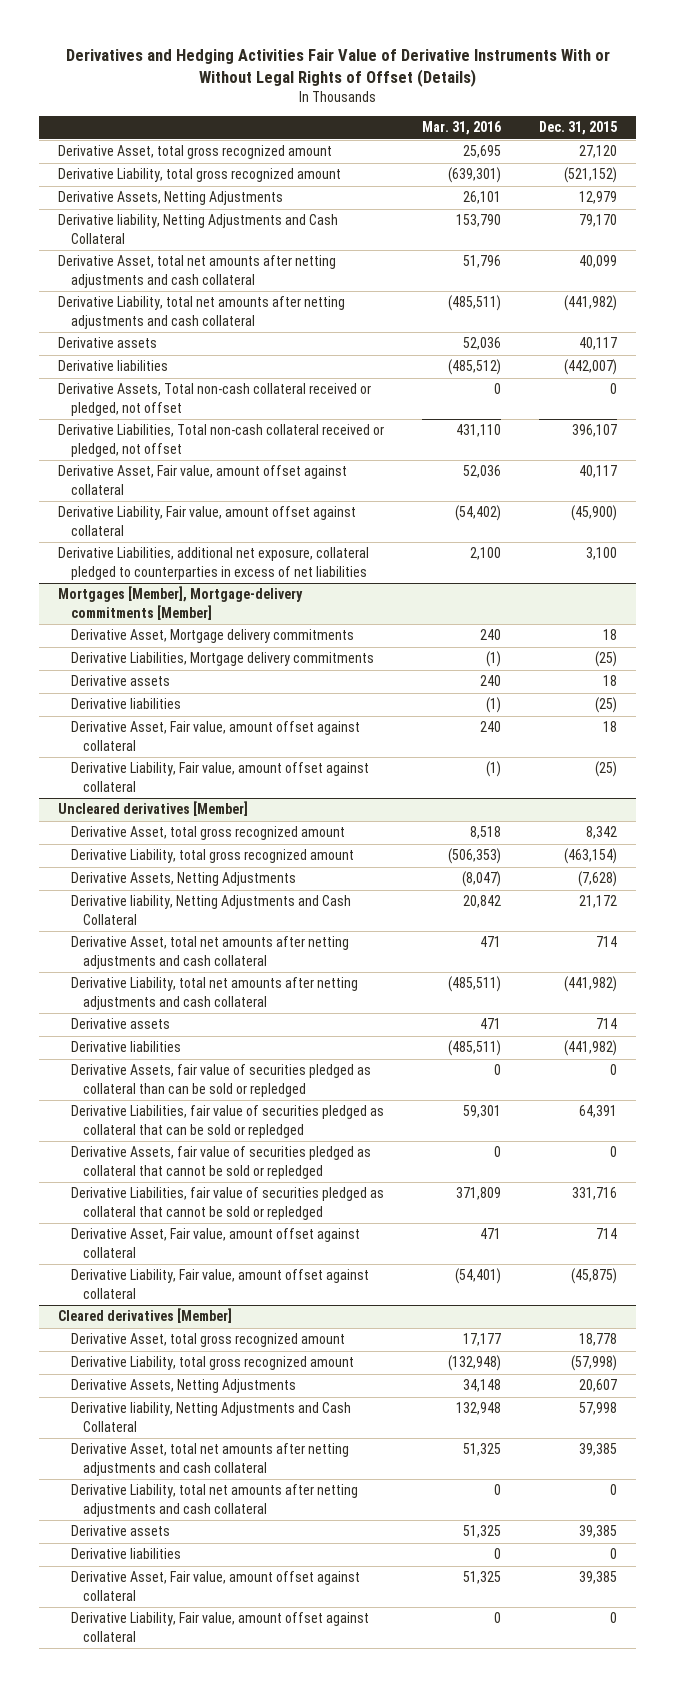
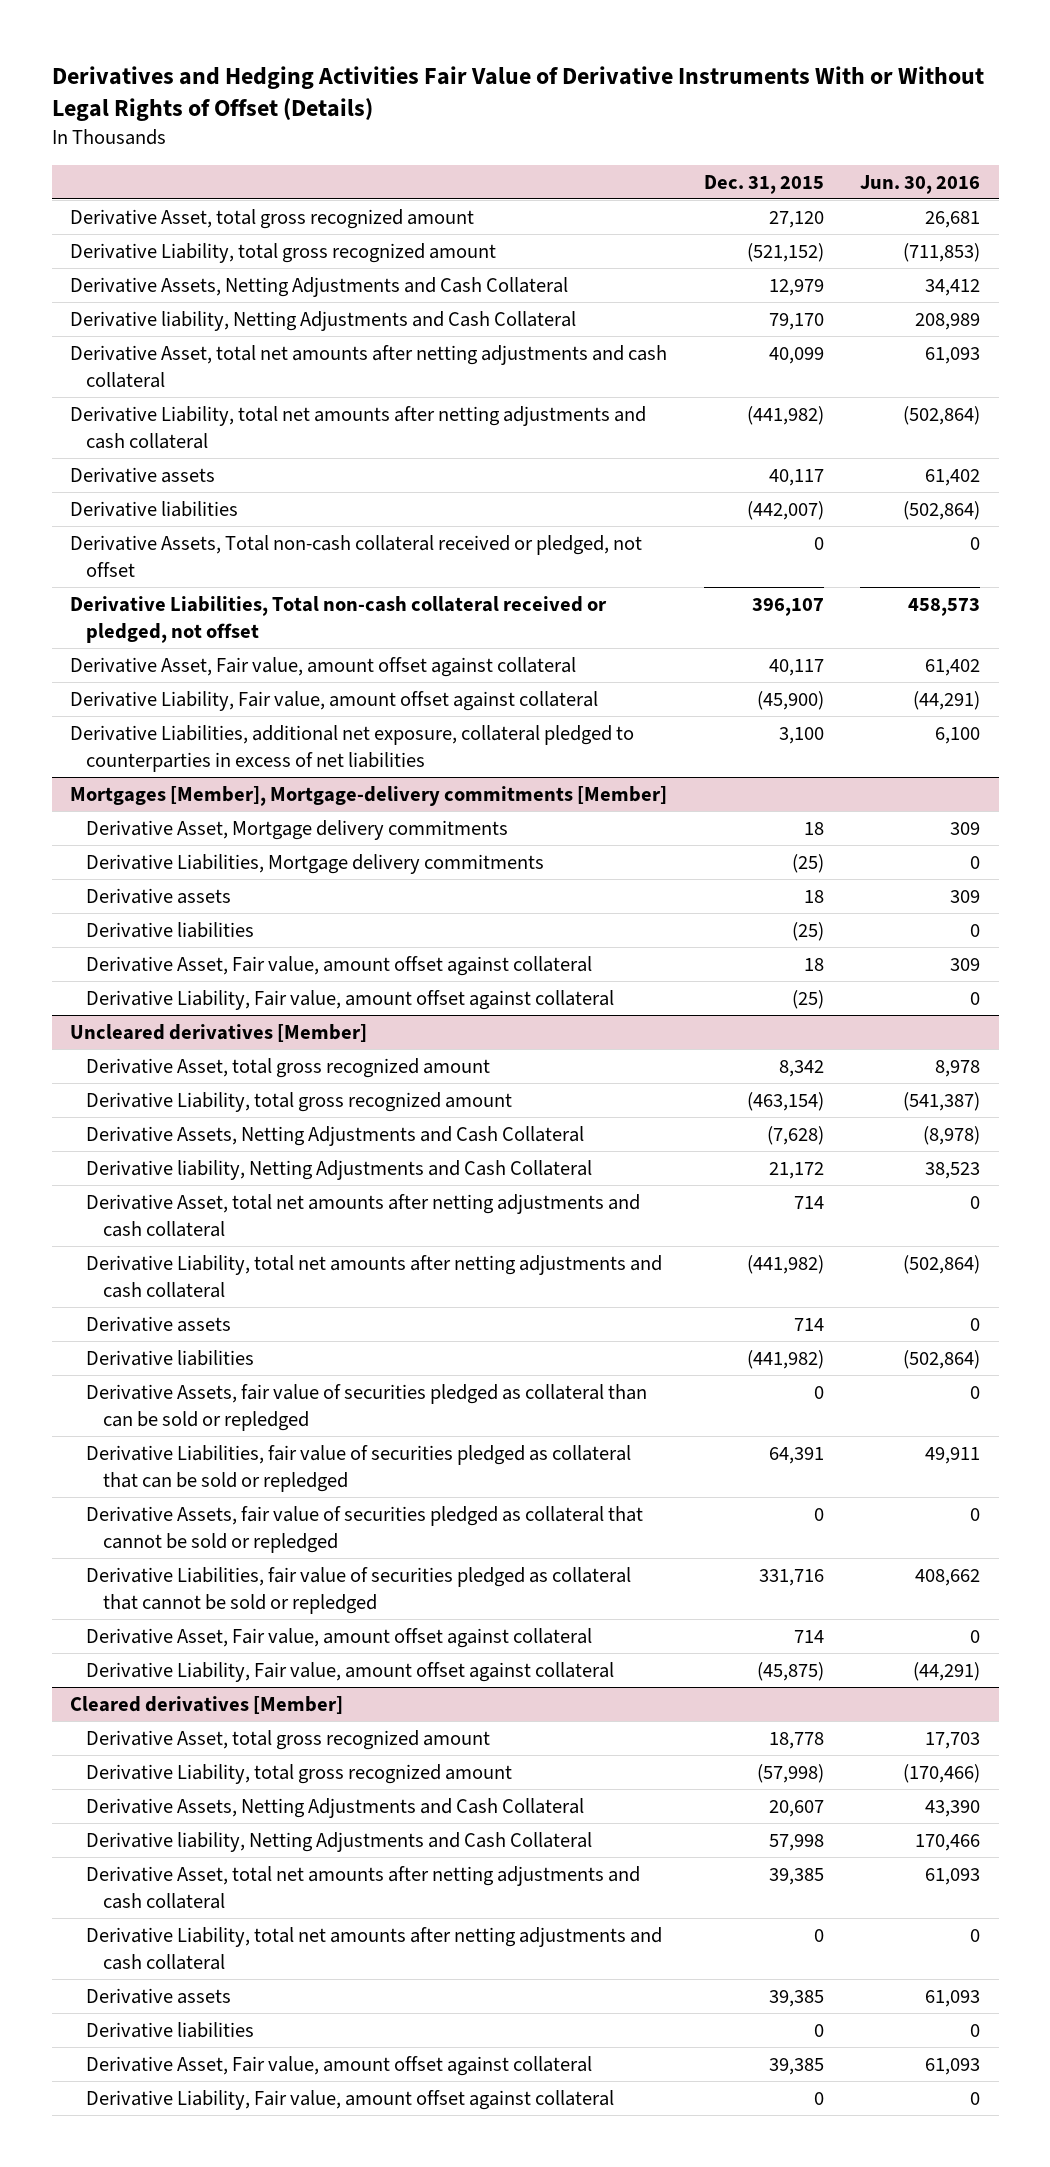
- | Mar. 31, 2016 | Dec. 31, 2015
+ | Dec. 31, 2015 | Jun. 30, 2016
- Derivative Assets, Netting Adjustments | 26,101 | 12,979
+ Derivative Assets, Netting Adjustments and Cash Collateral | 12,979 | 34,412
@ Uncleared derivatives [Member]
- Derivative Assets, Netting Adjustments | (8,047) | (7,628)
+ Derivative Assets, Netting Adjustments and Cash Collateral | (7,628) | (8,978)
@ Cleared derivatives [Member]
- Derivative Assets, Netting Adjustments | 34,148 | 20,607
+ Derivative Assets, Netting Adjustments and Cash Collateral | 20,607 | 43,390

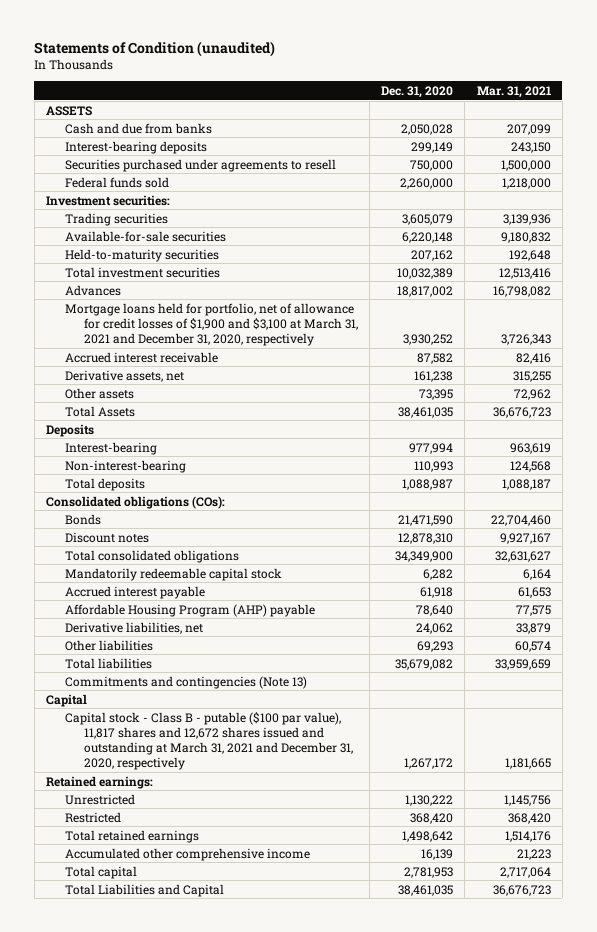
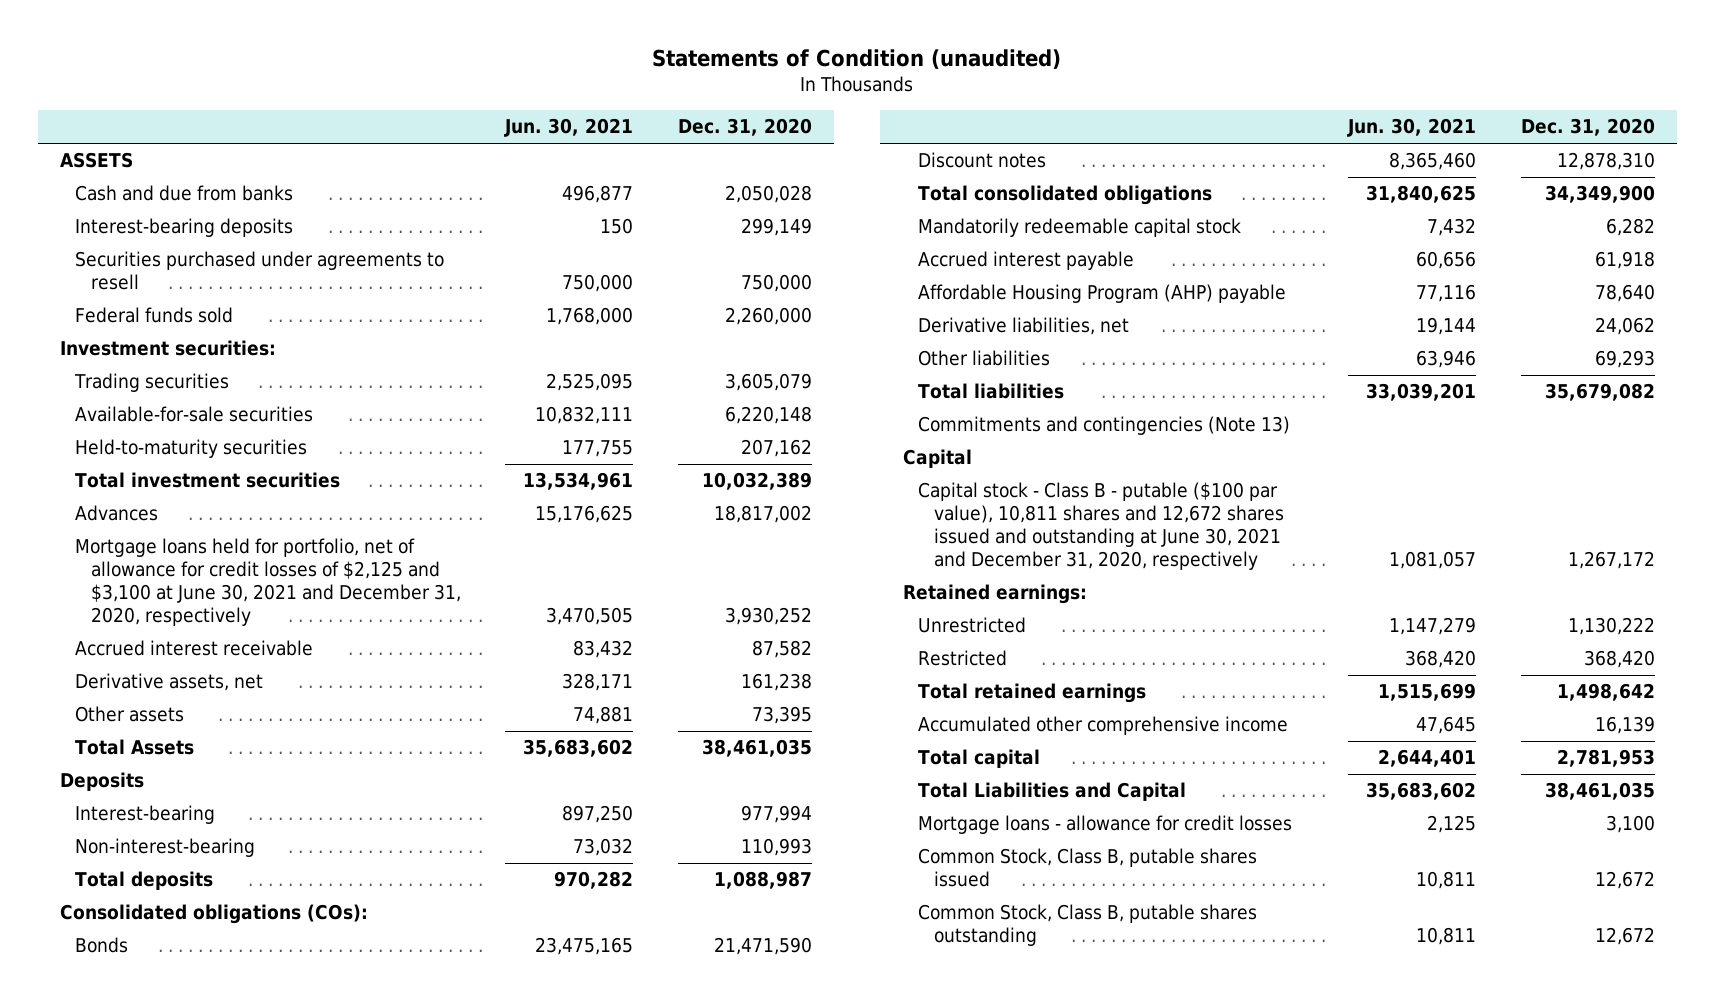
- | Dec. 31, 2020 | Mar. 31, 2021
+ | Jun. 30, 2021 | Dec. 31, 2020
- Mortgage loans held for portfolio, net of allowance for credit losses of $1,900 and $3,100 at March 31, 2021 and December 31, 2020, respectively | 3,930,252 | 3,726,343
+ Mortgage loans held for portfolio, net of allowance for credit losses of $2,125 and $3,100 at June 30, 2021 and December 31, 2020, respectively | 3,470,505 | 3,930,252
- Capital stock - Class B - putable ($100 par value), 11,817 shares and 12,672 shares issued and outstanding at March 31, 2021 and December 31, 2020, respectively | 1,267,172 | 1,181,665
+ Capital stock - Class B - putable ($100 par value), 10,811 shares and 12,672 shares issued and outstanding at June 30, 2021 and December 31, 2020, respectively | 1,081,057 | 1,267,172
+ Mortgage loans - allowance for credit losses | 2,125 | 3,100
+ Common Stock, Class B, putable shares issued | 10,811 | 12,672
+ Common Stock, Class B, putable shares outstanding | 10,811 | 12,672

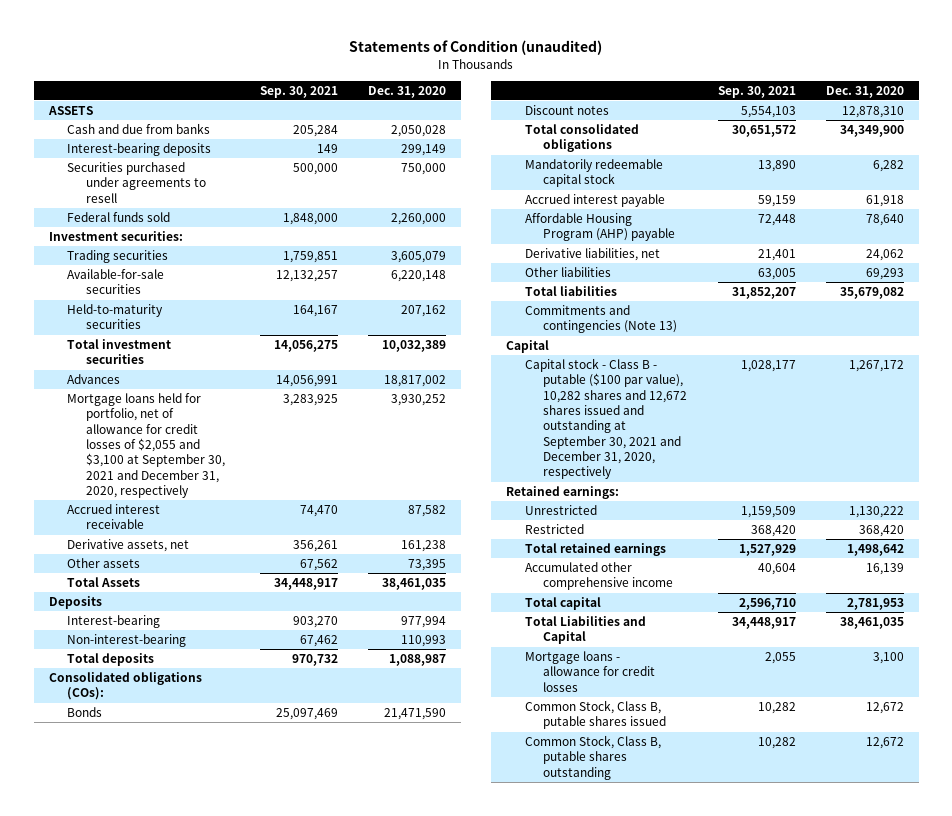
- | Jun. 30, 2021 | Dec. 31, 2020
+ | Sep. 30, 2021 | Dec. 31, 2020
- Mortgage loans held for portfolio, net of allowance for credit losses of $2,125 and $3,100 at June 30, 2021 and December 31, 2020, respectively | 3,470,505 | 3,930,252
+ Mortgage loans held for portfolio, net of allowance for credit losses of $2,055 and $3,100 at September 30, 2021 and December 31, 2020, respectively | 3,283,925 | 3,930,252
- Capital stock - Class B - putable ($100 par value), 10,811 shares and 12,672 shares issued and outstanding at June 30, 2021 and December 31, 2020, respectively | 1,081,057 | 1,267,172
+ Capital stock - Class B - putable ($100 par value), 10,282 shares and 12,672 shares issued and outstanding at September 30, 2021 and December 31, 2020, respectively | 1,028,177 | 1,267,172

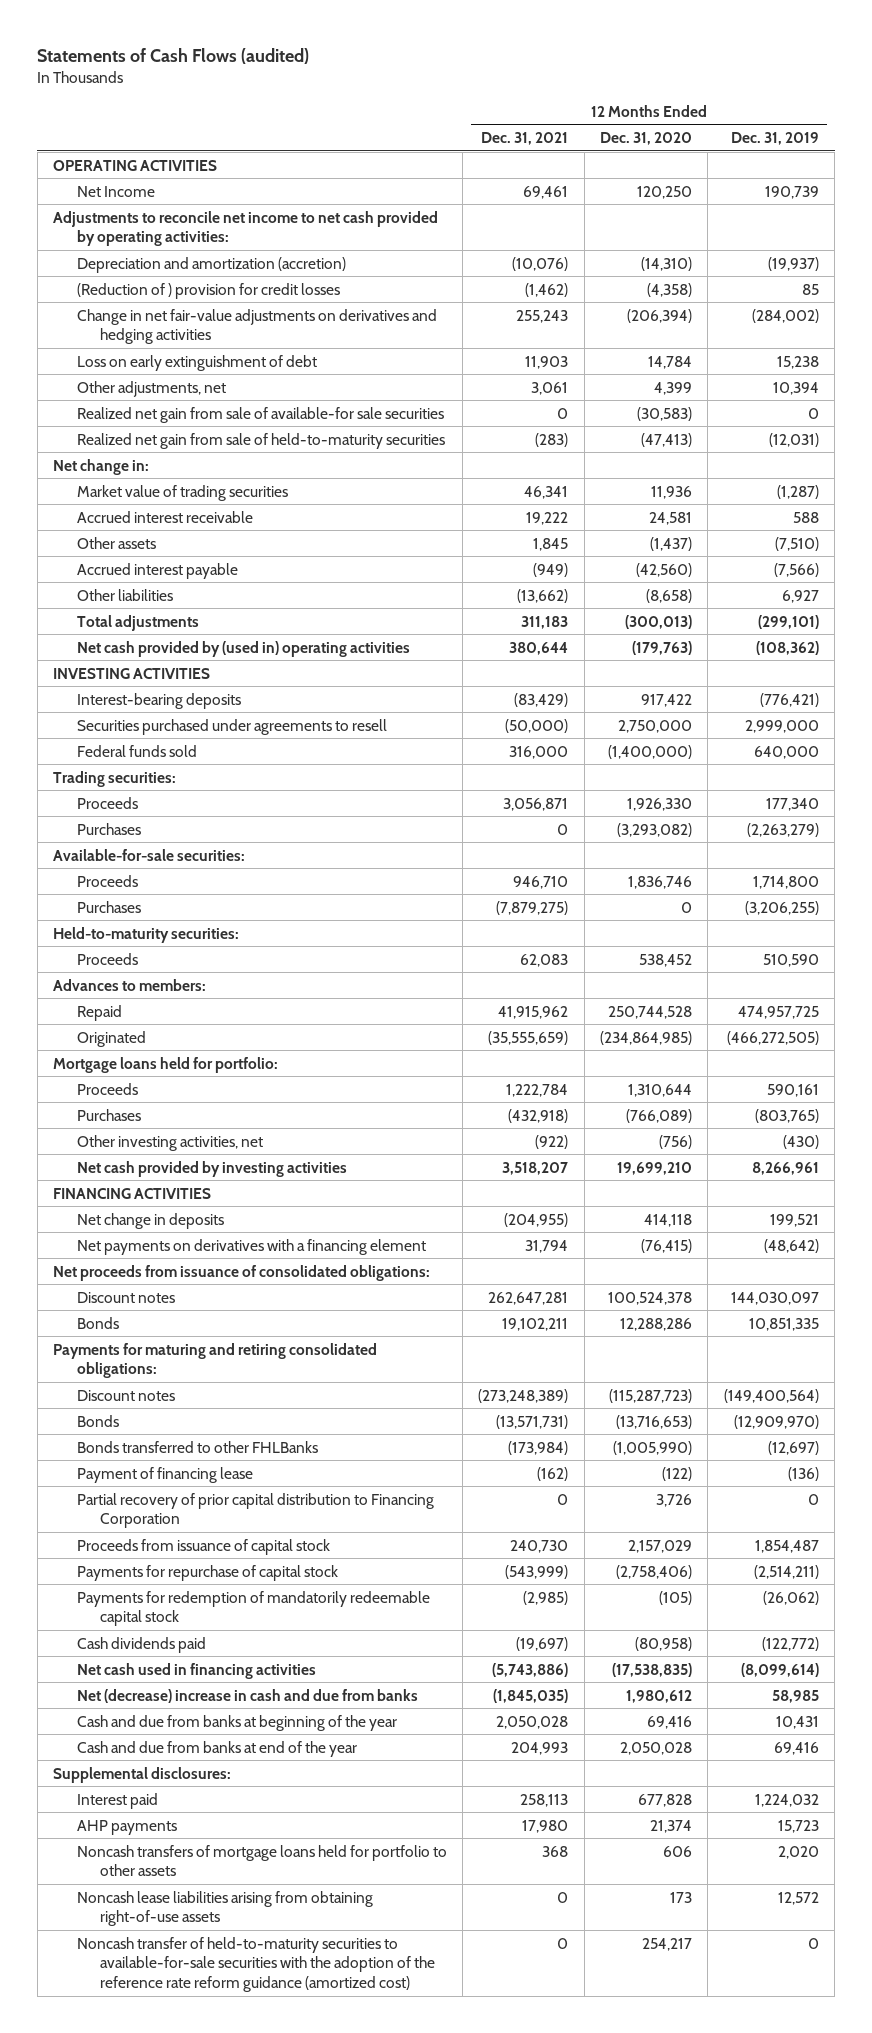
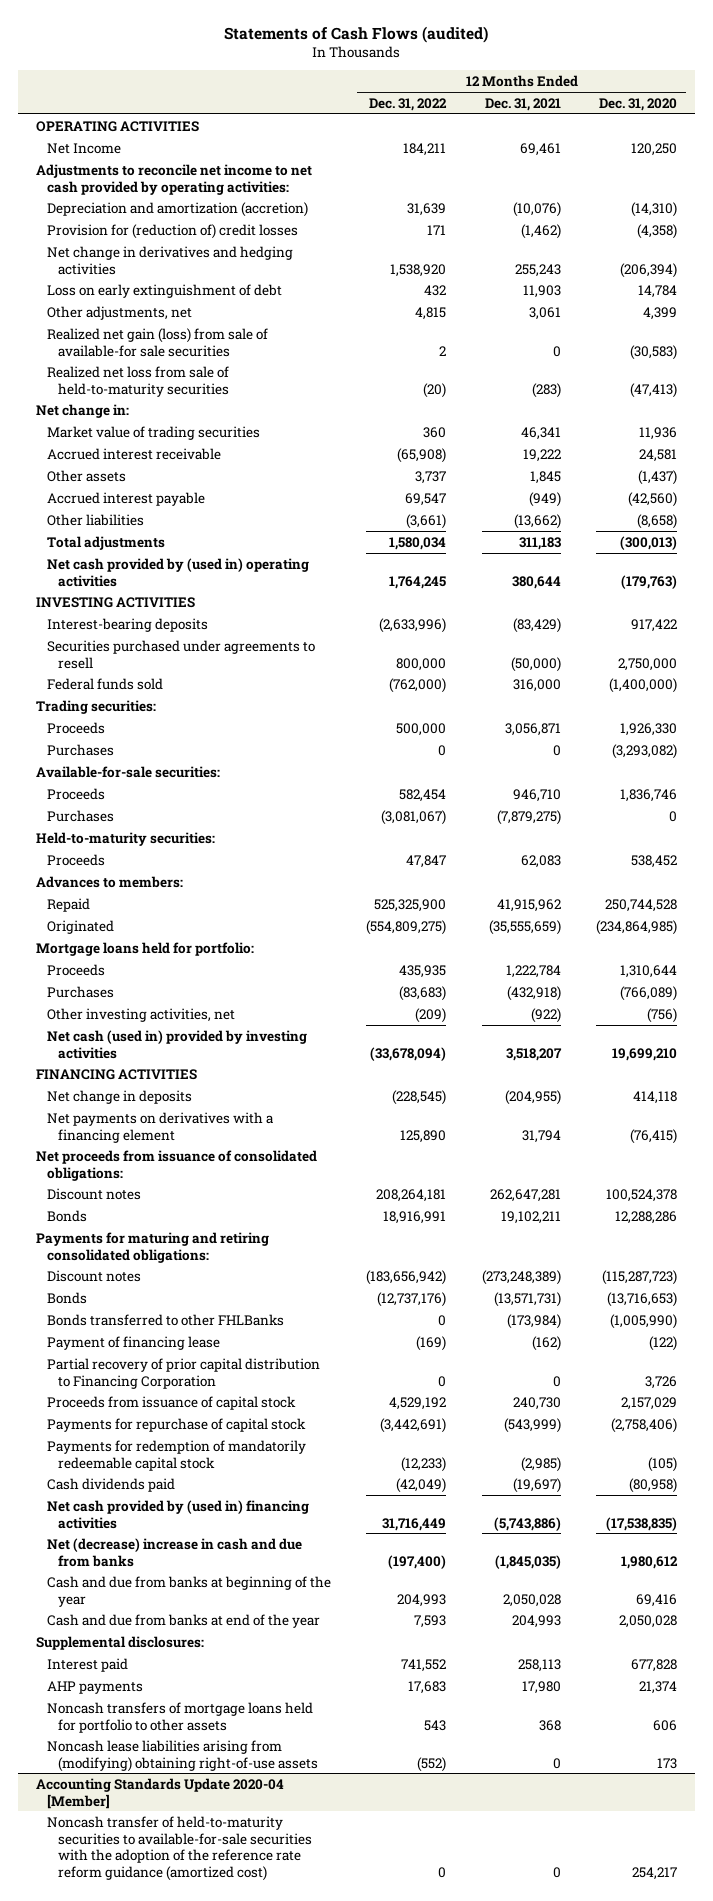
- | 12 Months Ended Dec. 31, 2021 | 12 Months Ended Dec. 31, 2020 | 12 Months Ended Dec. 31, 2019
+ | 12 Months Ended Dec. 31, 2022 | 12 Months Ended Dec. 31, 2021 | 12 Months Ended Dec. 31, 2020
- (Reduction of ) provision for credit losses | (1,462) | (4,358) | 85
- Change in net fair-value adjustments on derivatives and hedging activities | 255,243 | (206,394) | (284,002)
+ Provision for (reduction of) credit losses | 171 | (1,462) | (4,358)
+ Net change in derivatives and hedging activities | 1,538,920 | 255,243 | (206,394)
- Realized net gain from sale of available-for sale securities | 0 | (30,583) | 0
- Realized net gain from sale of held-to-maturity securities | (283) | (47,413) | (12,031)
+ Realized net gain (loss) from sale of available-for sale securities | 2 | 0 | (30,583)
+ Realized net loss from sale of held-to-maturity securities | (20) | (283) | (47,413)
- Net cash provided by investing activities | 3,518,207 | 19,699,210 | 8,266,961
+ Net cash (used in) provided by investing activities | (33,678,094) | 3,518,207 | 19,699,210
- Net cash used in financing activities | (5,743,886) | (17,538,835) | (8,099,614)
+ Net cash provided by (used in) financing activities | 31,716,449 | (5,743,886) | (17,538,835)
- Noncash lease liabilities arising from obtaining right-of-use assets | 0 | 173 | 12,572
+ Noncash lease liabilities arising from (modifying) obtaining right-of-use assets | (552) | 0 | 173
+ Accounting Standards Update 2020-04 [Member]

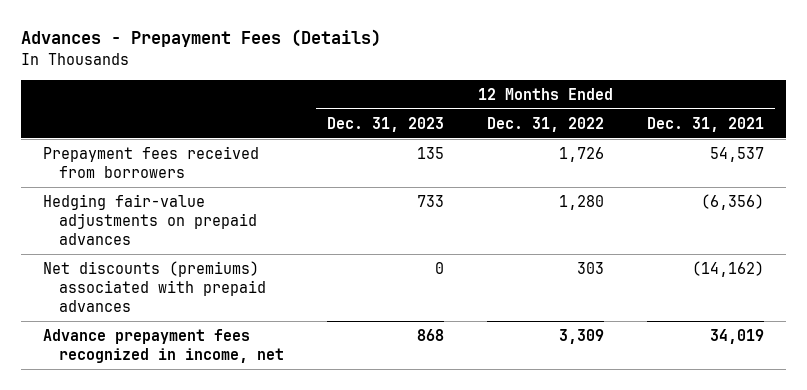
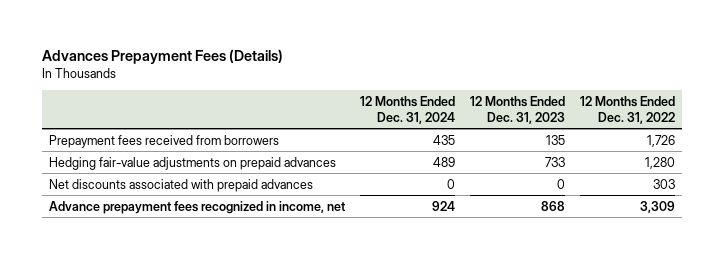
- Advances - Prepayment Fees (Details)
+ Advances Prepayment Fees (Details)
- | 12 Months Ended Dec. 31, 2023 | 12 Months Ended Dec. 31, 2022 | 12 Months Ended Dec. 31, 2021
+ | 12 Months Ended Dec. 31, 2024 | 12 Months Ended Dec. 31, 2023 | 12 Months Ended Dec. 31, 2022
- Net discounts (premiums) associated with prepaid advances | 0 | 303 | (14,162)
+ Net discounts associated with prepaid advances | 0 | 0 | 303

